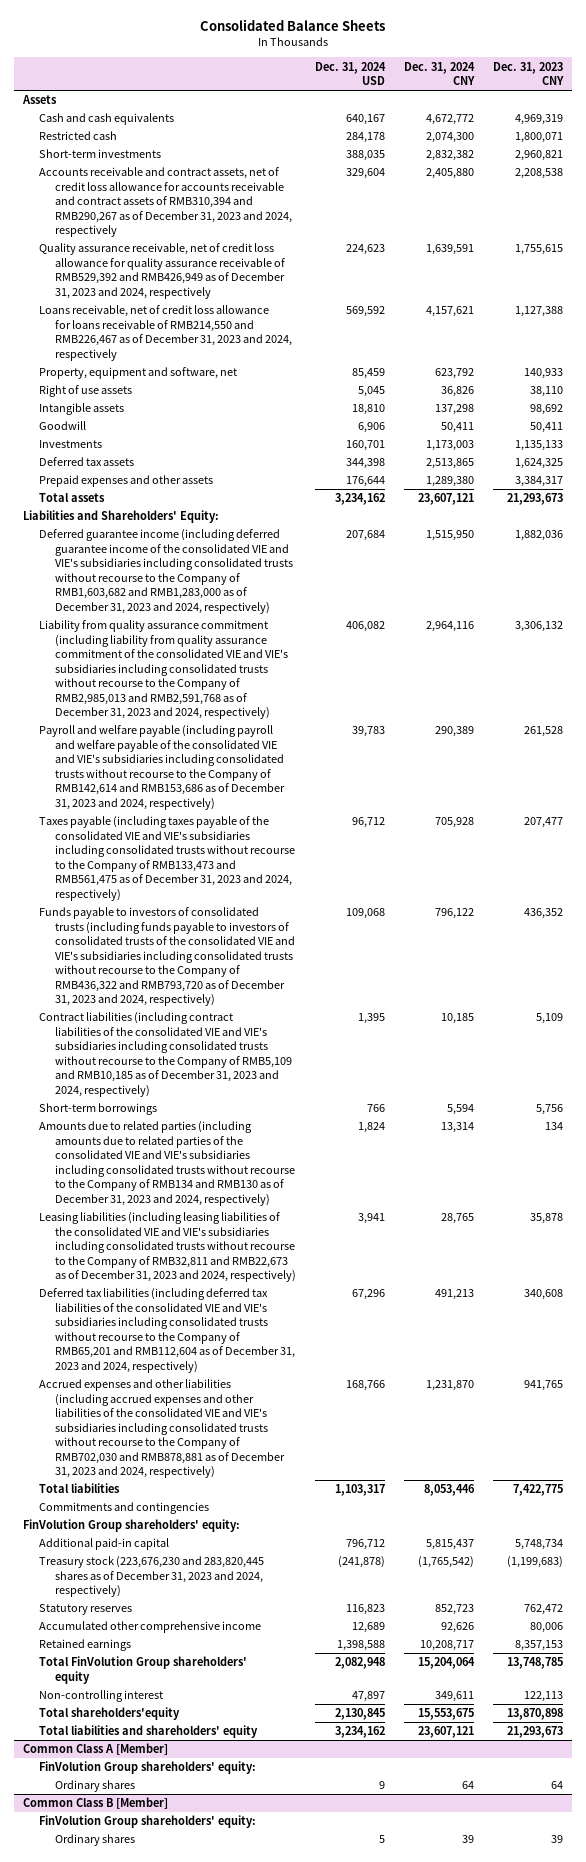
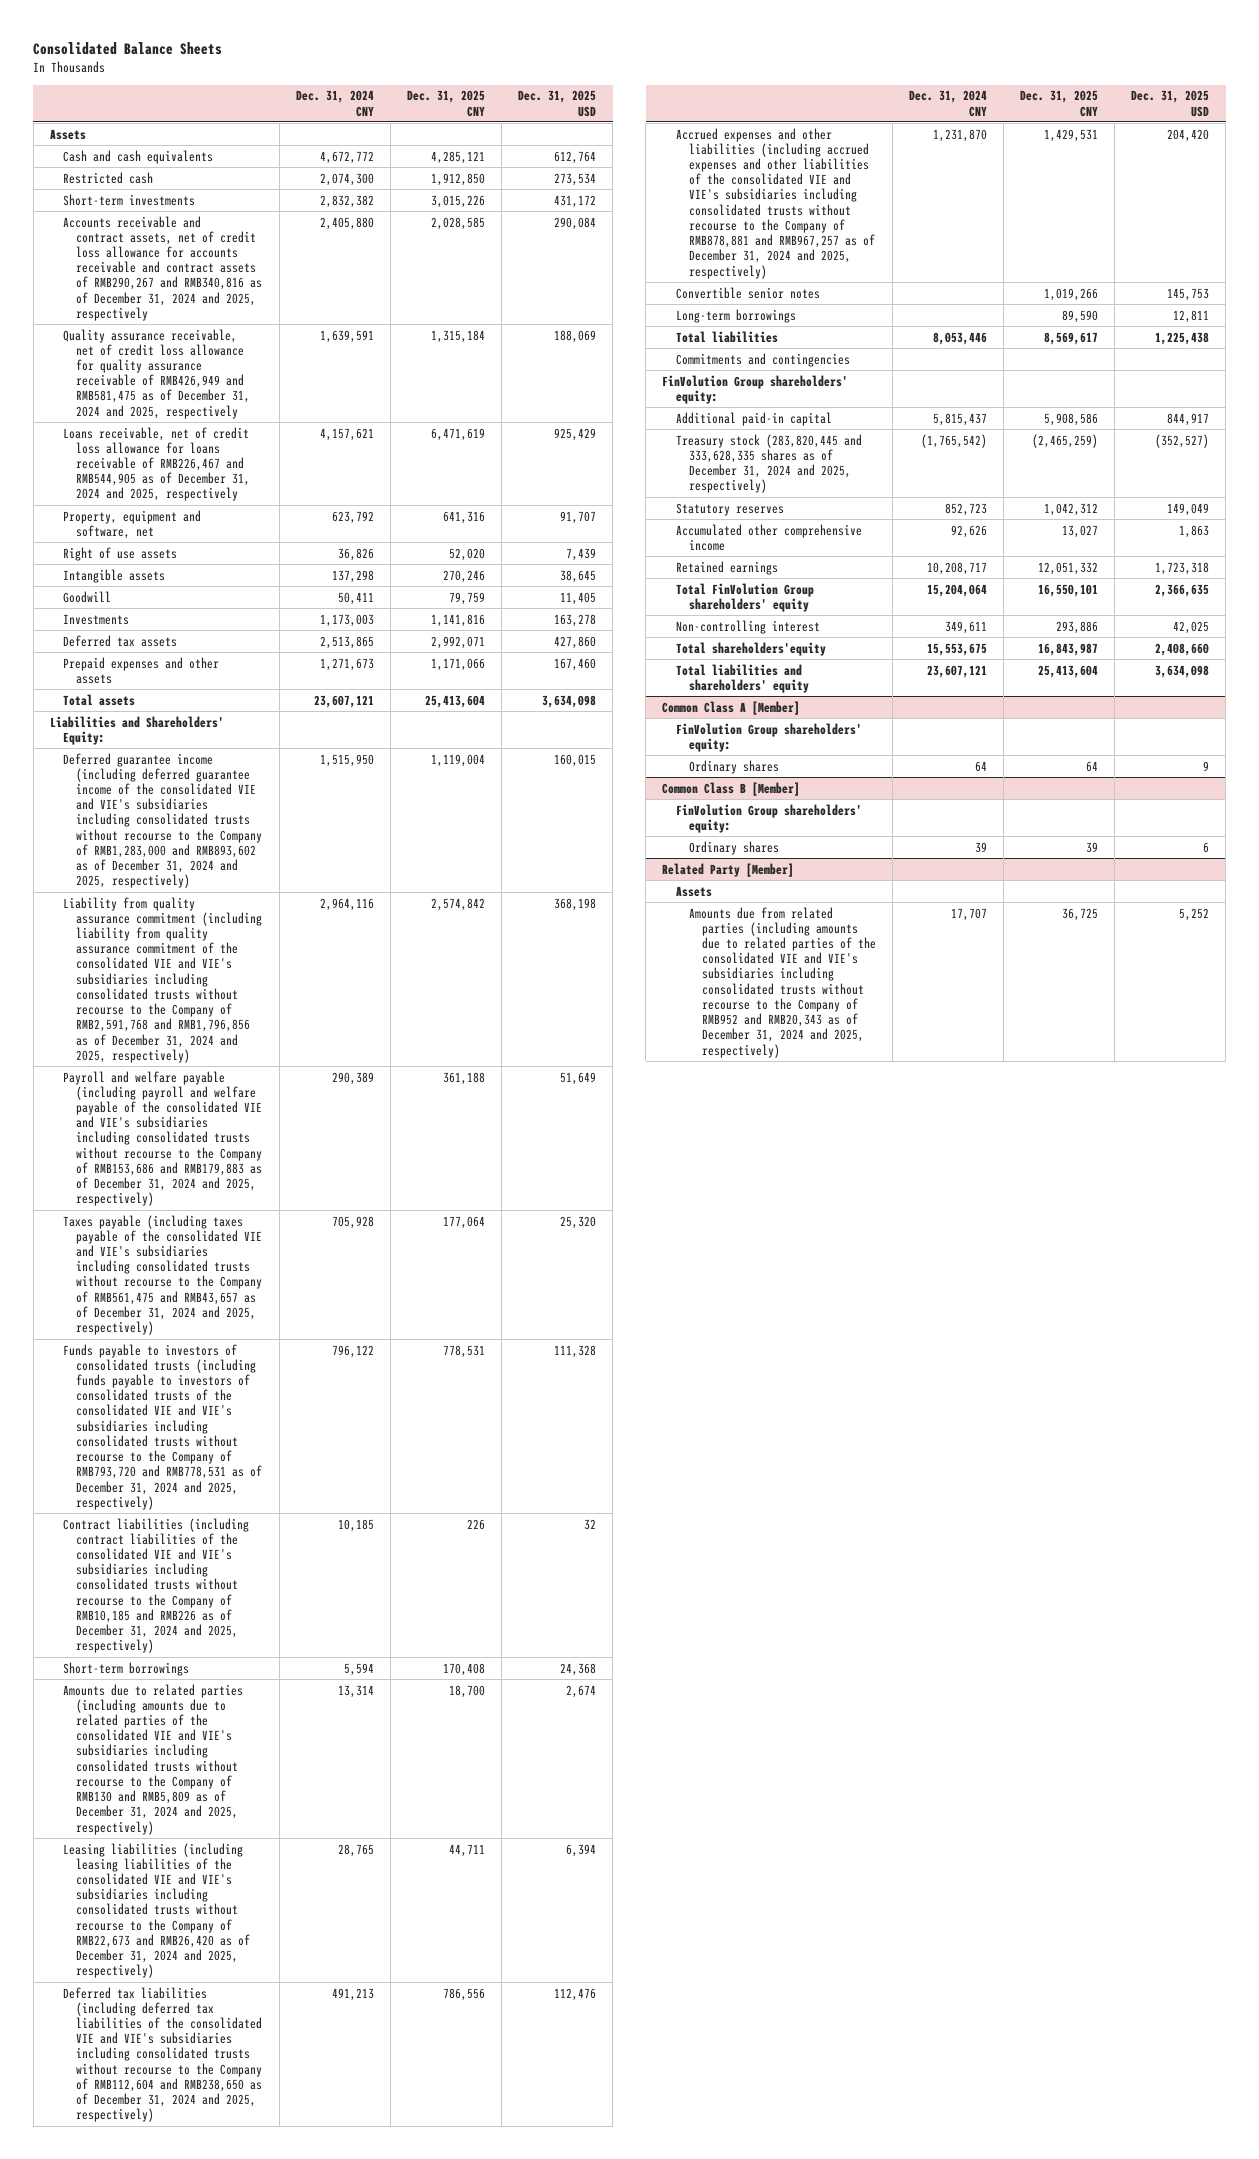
- | Dec. 31, 2024 USD | Dec. 31, 2024 CNY | Dec. 31, 2023 CNY
+ | Dec. 31, 2024 CNY | Dec. 31, 2025 CNY | Dec. 31, 2025 USD
- Accounts receivable and contract assets, net of credit loss allowance for accounts receivable and contract assets of RMB310,394 and RMB290,267 as of December 31, 2023 and 2024, respectively | 329,604 | 2,405,880 | 2,208,538
- Quality assurance receivable, net of credit loss allowance for quality assurance receivable of RMB529,392 and RMB426,949 as of December 31, 2023 and 2024, respectively | 224,623 | 1,639,591 | 1,755,615
- Loans receivable, net of credit loss allowance for loans receivable of RMB214,550 and RMB226,467 as of December 31, 2023 and 2024, respectively | 569,592 | 4,157,621 | 1,127,388
+ Accounts receivable and contract assets, net of credit loss allowance for accounts receivable and contract assets of RMB290,267 and RMB340,816 as of December 31, 2024 and 2025, respectively | 2,405,880 | 2,028,585 | 290,084
+ Quality assurance receivable, net of credit loss allowance for quality assurance receivable of RMB426,949 and RMB581,475 as of December 31, 2024 and 2025, respectively | 1,639,591 | 1,315,184 | 188,069
+ Loans receivable, net of credit loss allowance for loans receivable of RMB226,467 and RMB544,905 as of December 31, 2024 and 2025, respectively | 4,157,621 | 6,471,619 | 925,429
- Prepaid expenses and other assets | 176,644 | 1,289,380 | 3,384,317
+ Prepaid expenses and other assets | 1,271,673 | 1,171,066 | 167,460
- Deferred guarantee income (including deferred guarantee income of the consolidated VIE and VIE's subsidiaries including consolidated trusts without recourse to the Company of RMB1,603,682 and RMB1,283,000 as of December 31, 2023 and 2024, respectively) | 207,684 | 1,515,950 | 1,882,036
- Liability from quality assurance commitment (including liability from quality assurance commitment of the consolidated VIE and VIE's subsidiaries including consolidated trusts without recourse to the Company of RMB2,985,013 and RMB2,591,768 as of December 31, 2023 and 2024, respectively) | 406,082 | 2,964,116 | 3,306,132
- Payroll and welfare payable (including payroll and welfare payable of the consolidated VIE and VIE's subsidiaries including consolidated trusts without recourse to the Company of RMB142,614 and RMB153,686 as of December 31, 2023 and 2024, respectively) | 39,783 | 290,389 | 261,528
- Taxes payable (including taxes payable of the consolidated VIE and VIE's subsidiaries including consolidated trusts without recourse to the Company of RMB133,473 and RMB561,475 as of December 31, 2023 and 2024, respectively) | 96,712 | 705,928 | 207,477
- Funds payable to investors of consolidated trusts (including funds payable to investors of consolidated trusts of the consolidated VIE and VIE's subsidiaries including consolidated trusts without recourse to the Company of RMB436,322 and RMB793,720 as of December 31, 2023 and 2024, respectively) | 109,068 | 796,122 | 436,352
- Contract liabilities (including contract liabilities of the consolidated VIE and VIE's subsidiaries including consolidated trusts without recourse to the Company of RMB5,109 and RMB10,185 as of December 31, 2023 and 2024, respectively) | 1,395 | 10,185 | 5,109
+ Deferred guarantee income (including deferred guarantee income of the consolidated VIE and VIE's subsidiaries including consolidated trusts without recourse to the Company of RMB1,283,000 and RMB893,602 as of December 31, 2024 and 2025, respectively) | 1,515,950 | 1,119,004 | 160,015
+ Liability from quality assurance commitment (including liability from quality assurance commitment of the consolidated VIE and VIE's subsidiaries including consolidated trusts without recourse to the Company of RMB2,591,768 and RMB1,796,856 as of December 31, 2024 and 2025, respectively) | 2,964,116 | 2,574,842 | 368,198
+ Payroll and welfare payable (including payroll and welfare payable of the consolidated VIE and VIE's subsidiaries including consolidated trusts without recourse to the Company of RMB153,686 and RMB179,883 as of December 31, 2024 and 2025, respectively) | 290,389 | 361,188 | 51,649
+ Taxes payable (including taxes payable of the consolidated VIE and VIE's subsidiaries including consolidated trusts without recourse to the Company of RMB561,475 and RMB43,657 as of December 31, 2024 and 2025, respectively) | 705,928 | 177,064 | 25,320
+ Funds payable to investors of consolidated trusts (including funds payable to investors of consolidated trusts of the consolidated VIE and VIE's subsidiaries including consolidated trusts without recourse to the Company of RMB793,720 and RMB778,531 as of December 31, 2024 and 2025, respectively) | 796,122 | 778,531 | 111,328
+ Contract liabilities (including contract liabilities of the consolidated VIE and VIE's subsidiaries including consolidated trusts without recourse to the Company of RMB10,185 and RMB226 as of December 31, 2024 and 2025, respectively) | 10,185 | 226 | 32
- Amounts due to related parties (including amounts due to related parties of the consolidated VIE and VIE's subsidiaries including consolidated trusts without recourse to the Company of RMB134 and RMB130 as of December 31, 2023 and 2024, respectively) | 1,824 | 13,314 | 134
- Leasing liabilities (including leasing liabilities of the consolidated VIE and VIE's subsidiaries including consolidated trusts without recourse to the Company of RMB32,811 and RMB22,673 as of December 31, 2023 and 2024, respectively) | 3,941 | 28,765 | 35,878
- Deferred tax liabilities (including deferred tax liabilities of the consolidated VIE and VIE's subsidiaries including consolidated trusts without recourse to the Company of RMB65,201 and RMB112,604 as of December 31, 2023 and 2024, respectively) | 67,296 | 491,213 | 340,608
- Accrued expenses and other liabilities (including accrued expenses and other liabilities of the consolidated VIE and VIE's subsidiaries including consolidated trusts without recourse to the Company of RMB702,030 and RMB878,881 as of December 31, 2023 and 2024, respectively) | 168,766 | 1,231,870 | 941,765
+ Amounts due to related parties (including amounts due to related parties of the consolidated VIE and VIE's subsidiaries including consolidated trusts without recourse to the Company of RMB130 and RMB5,809 as of December 31, 2024 and 2025, respectively) | 13,314 | 18,700 | 2,674
+ Leasing liabilities (including leasing liabilities of the consolidated VIE and VIE's subsidiaries including consolidated trusts without recourse to the Company of RMB22,673 and RMB26,420 as of December 31, 2024 and 2025, respectively) | 28,765 | 44,711 | 6,394
+ Deferred tax liabilities (including deferred tax liabilities of the consolidated VIE and VIE's subsidiaries including consolidated trusts without recourse to the Company of RMB112,604 and RMB238,650 as of December 31, 2024 and 2025, respectively) | 491,213 | 786,556 | 112,476
+ Accrued expenses and other liabilities (including accrued expenses and other liabilities of the consolidated VIE and VIE's subsidiaries including consolidated trusts without recourse to the Company of RMB878,881 and RMB967,257 as of December 31, 2024 and 2025, respectively) | 1,231,870 | 1,429,531 | 204,420
+ Convertible senior notes | | 1,019,266 | 145,753
+ Long-term borrowings | | 89,590 | 12,811
- Treasury stock (223,676,230 and 283,820,445 shares as of December 31, 2023 and 2024, respectively) | (241,878) | (1,765,542) | (1,199,683)
+ Treasury stock (283,820,445 and 333,628,335 shares as of December 31, 2024 and 2025, respectively) | (1,765,542) | (2,465,259) | (352,527)
+ Related Party [Member]
+ Assets
+ Amounts due from related parties (including amounts due to related parties of the consolidated VIE and VIE's subsidiaries including consolidated trusts without recourse to the Company of RMB952 and RMB20,343 as of December 31, 2024 and 2025, respectively) | 17,707 | 36,725 | 5,252

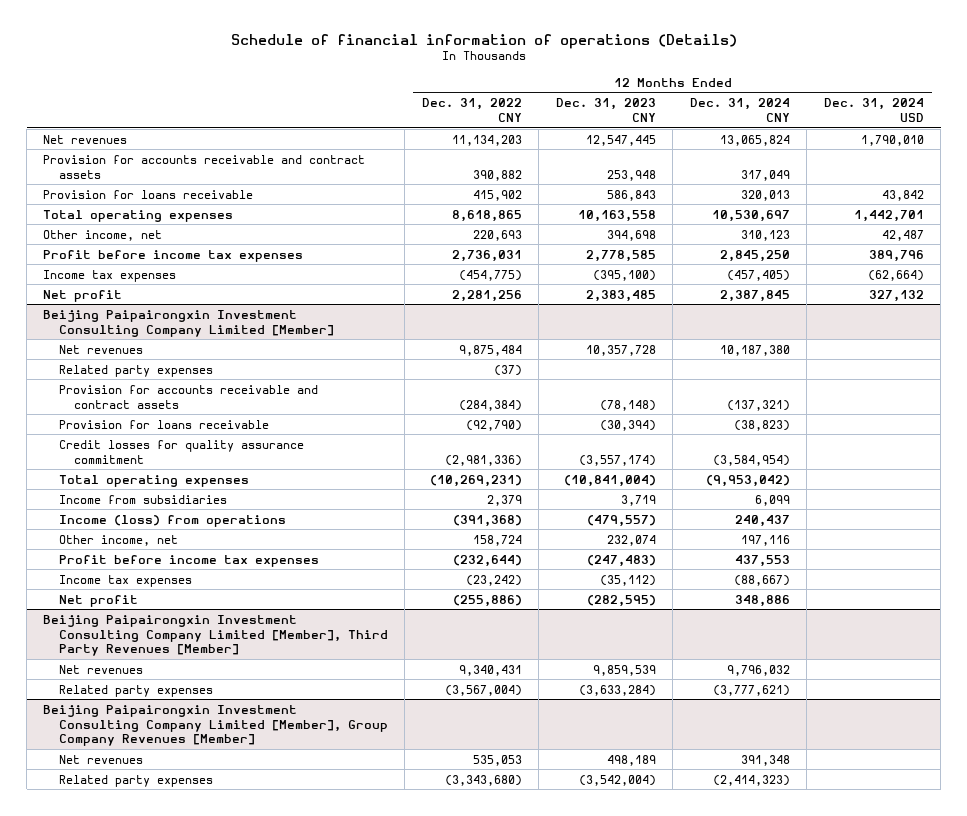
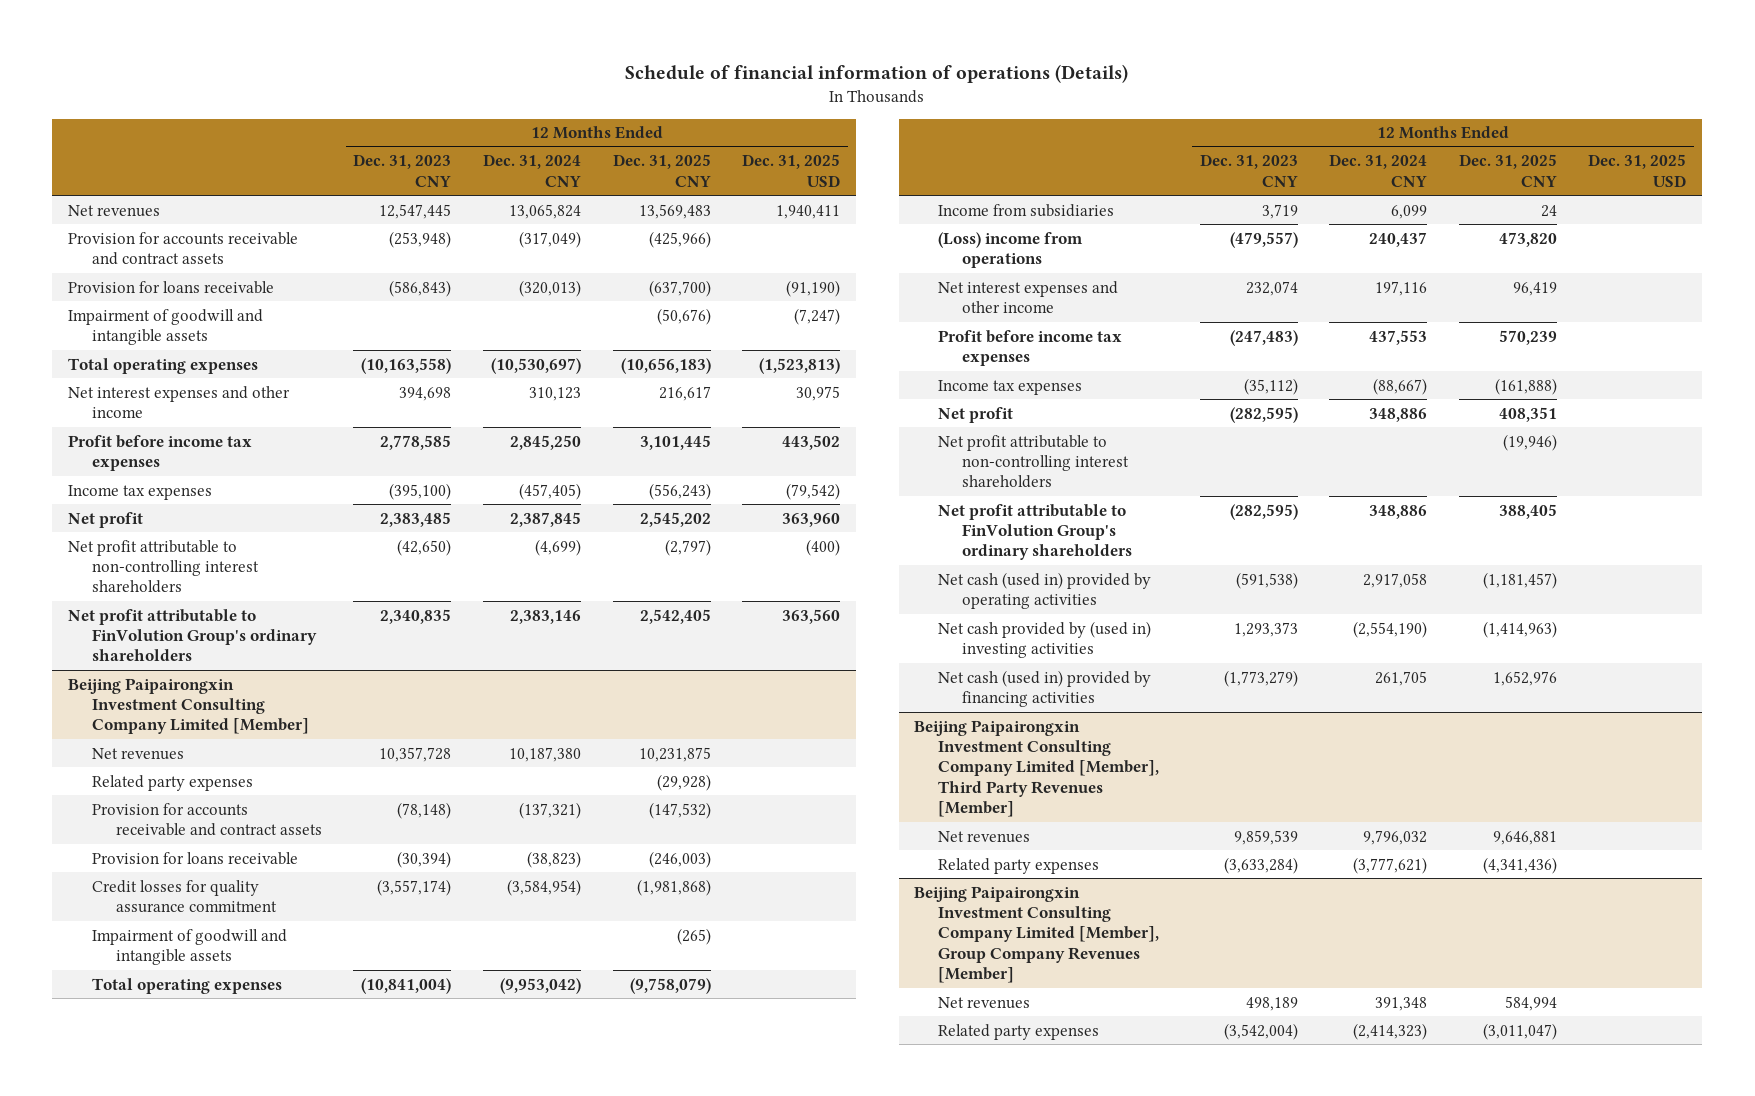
- | 12 Months Ended Dec. 31, 2022 CNY | 12 Months Ended Dec. 31, 2023 CNY | 12 Months Ended Dec. 31, 2024 CNY | 12 Months Ended Dec. 31, 2024 USD
+ | 12 Months Ended Dec. 31, 2023 CNY | 12 Months Ended Dec. 31, 2024 CNY | 12 Months Ended Dec. 31, 2025 CNY | 12 Months Ended Dec. 31, 2025 USD
- Provision for accounts receivable and contract assets | 390,882 | 253,948 | 317,049 |
- Provision for loans receivable | 415,902 | 586,843 | 320,013 | 43,842
- Total operating expenses | 8,618,865 | 10,163,558 | 10,530,697 | 1,442,701
- Other income, net | 220,693 | 394,698 | 310,123 | 42,487
+ Provision for accounts receivable and contract assets | (253,948) | (317,049) | (425,966) |
+ Provision for loans receivable | (586,843) | (320,013) | (637,700) | (91,190)
+ Impairment of goodwill and intangible assets | | | (50,676) | (7,247)
+ Total operating expenses | (10,163,558) | (10,530,697) | (10,656,183) | (1,523,813)
+ Net interest expenses and other income | 394,698 | 310,123 | 216,617 | 30,975
+ Net profit attributable to non-controlling interest shareholders | (42,650) | (4,699) | (2,797) | (400)
+ Net profit attributable to FinVolution Group's ordinary shareholders | 2,340,835 | 2,383,146 | 2,542,405 | 363,560
@ Beijing Paipairongxin Investment Consulting Company Limited [Member]
+ Impairment of goodwill and intangible assets | | | (265) |
- Income (loss) from operations | (391,368) | (479,557) | 240,437 |
- Other income, net | 158,724 | 232,074 | 197,116 |
+ (Loss) income from operations | (479,557) | 240,437 | 473,820 |
+ Net interest expenses and other income | 232,074 | 197,116 | 96,419 |
+ Net profit attributable to non-controlling interest shareholders | | | (19,946) |
+ Net profit attributable to FinVolution Group's ordinary shareholders | (282,595) | 348,886 | 388,405 |
+ Net cash (used in) provided by operating activities | (591,538) | 2,917,058 | (1,181,457) |
+ Net cash provided by (used in) investing activities | 1,293,373 | (2,554,190) | (1,414,963) |
+ Net cash (used in) provided by financing activities | (1,773,279) | 261,705 | 1,652,976 |

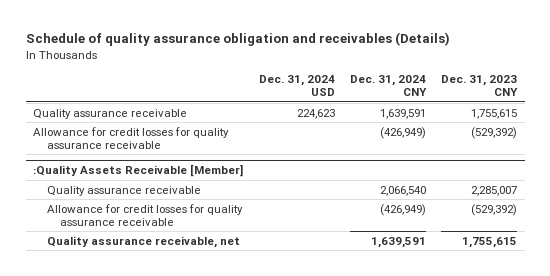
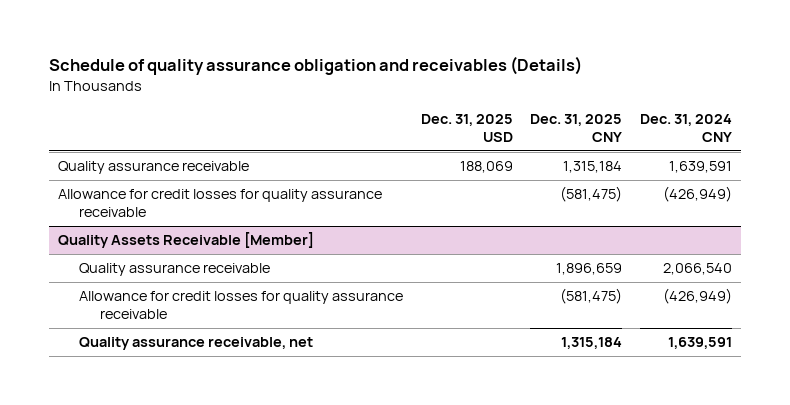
- | Dec. 31, 2024 USD | Dec. 31, 2024 CNY | Dec. 31, 2023 CNY
+ | Dec. 31, 2025 USD | Dec. 31, 2025 CNY | Dec. 31, 2024 CNY
- :Quality Assets Receivable [Member]
+ Quality Assets Receivable [Member]

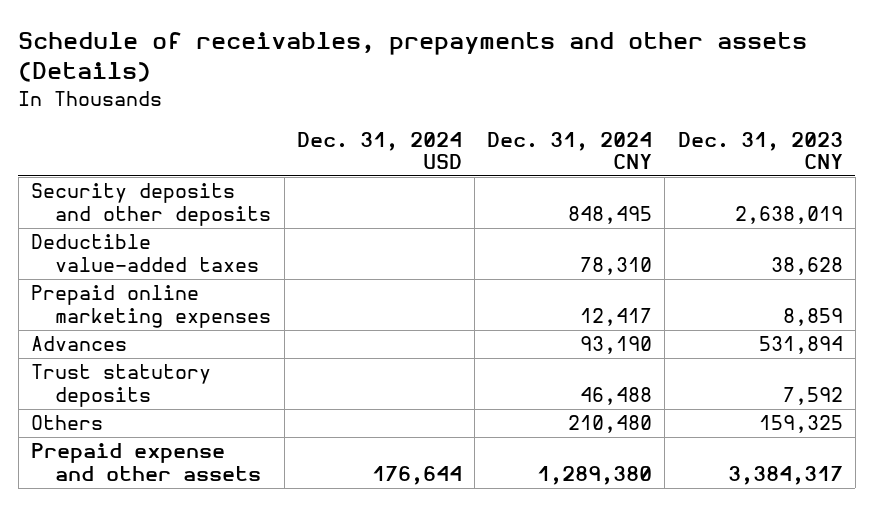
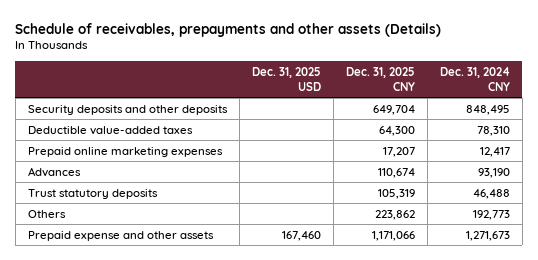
- | Dec. 31, 2024 USD | Dec. 31, 2024 CNY | Dec. 31, 2023 CNY
+ | Dec. 31, 2025 USD | Dec. 31, 2025 CNY | Dec. 31, 2024 CNY
- Others | | 210,480 | 159,325
- Prepaid expense and other assets | 176,644 | 1,289,380 | 3,384,317
+ Others | | 223,862 | 192,773
+ Prepaid expense and other assets | 167,460 | 1,171,066 | 1,271,673

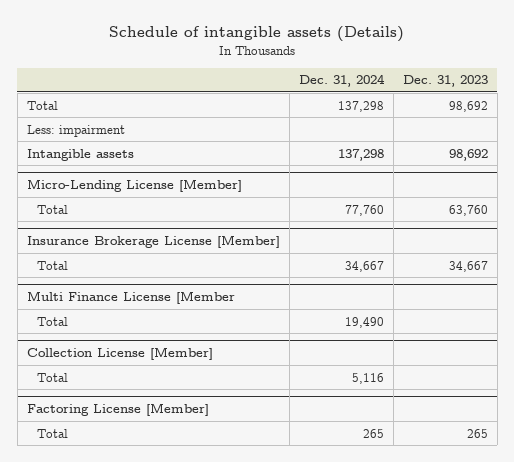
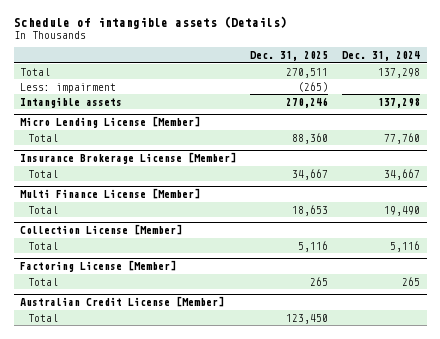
- | Dec. 31, 2024 | Dec. 31, 2023
+ | Dec. 31, 2025 | Dec. 31, 2024
- Micro-Lending License [Member]
+ Micro Lending License [Member]
- Multi Finance License [Member
+ Multi Finance License [Member]
+ Australian Credit License [Member]
+ Total | 123,450 |

